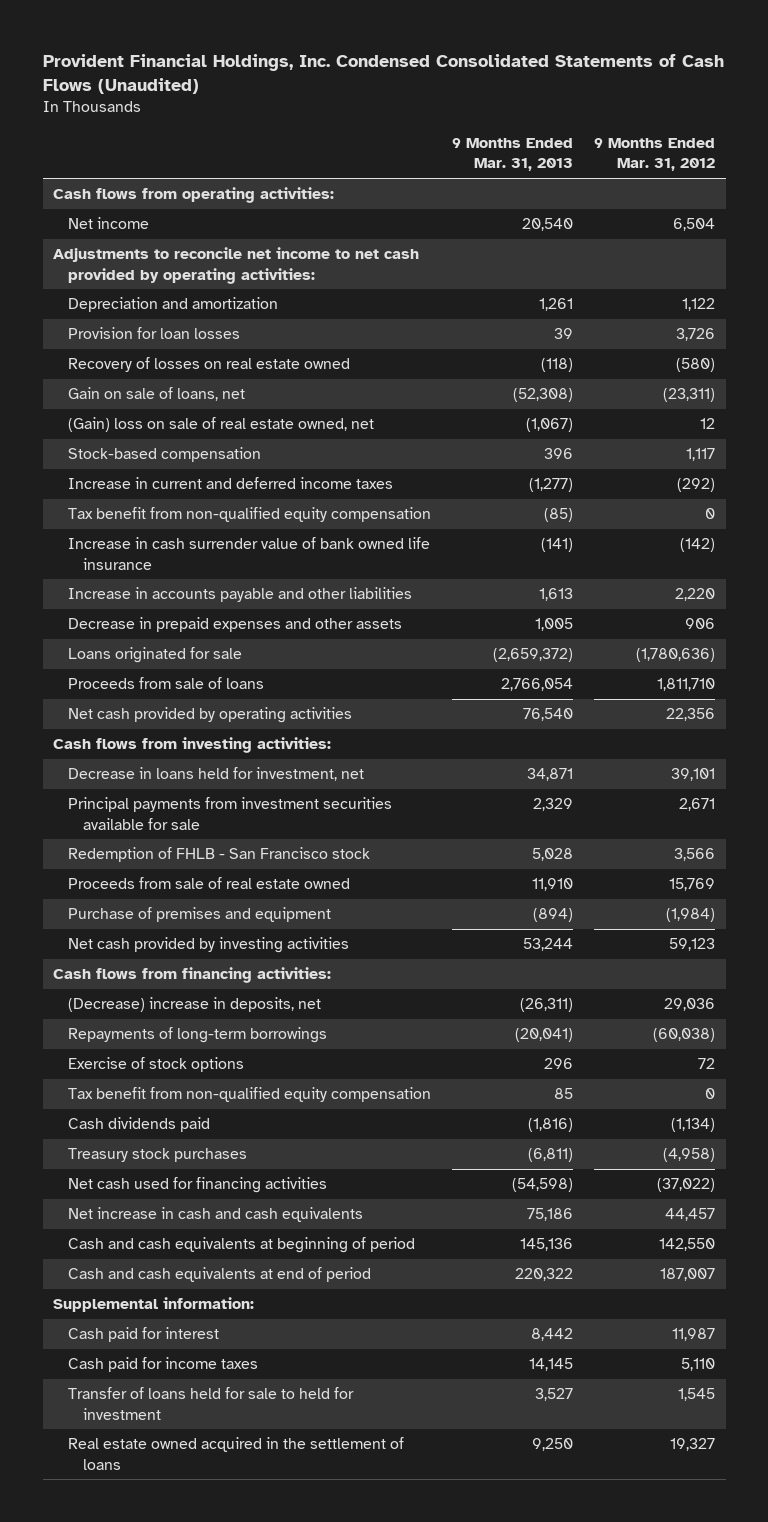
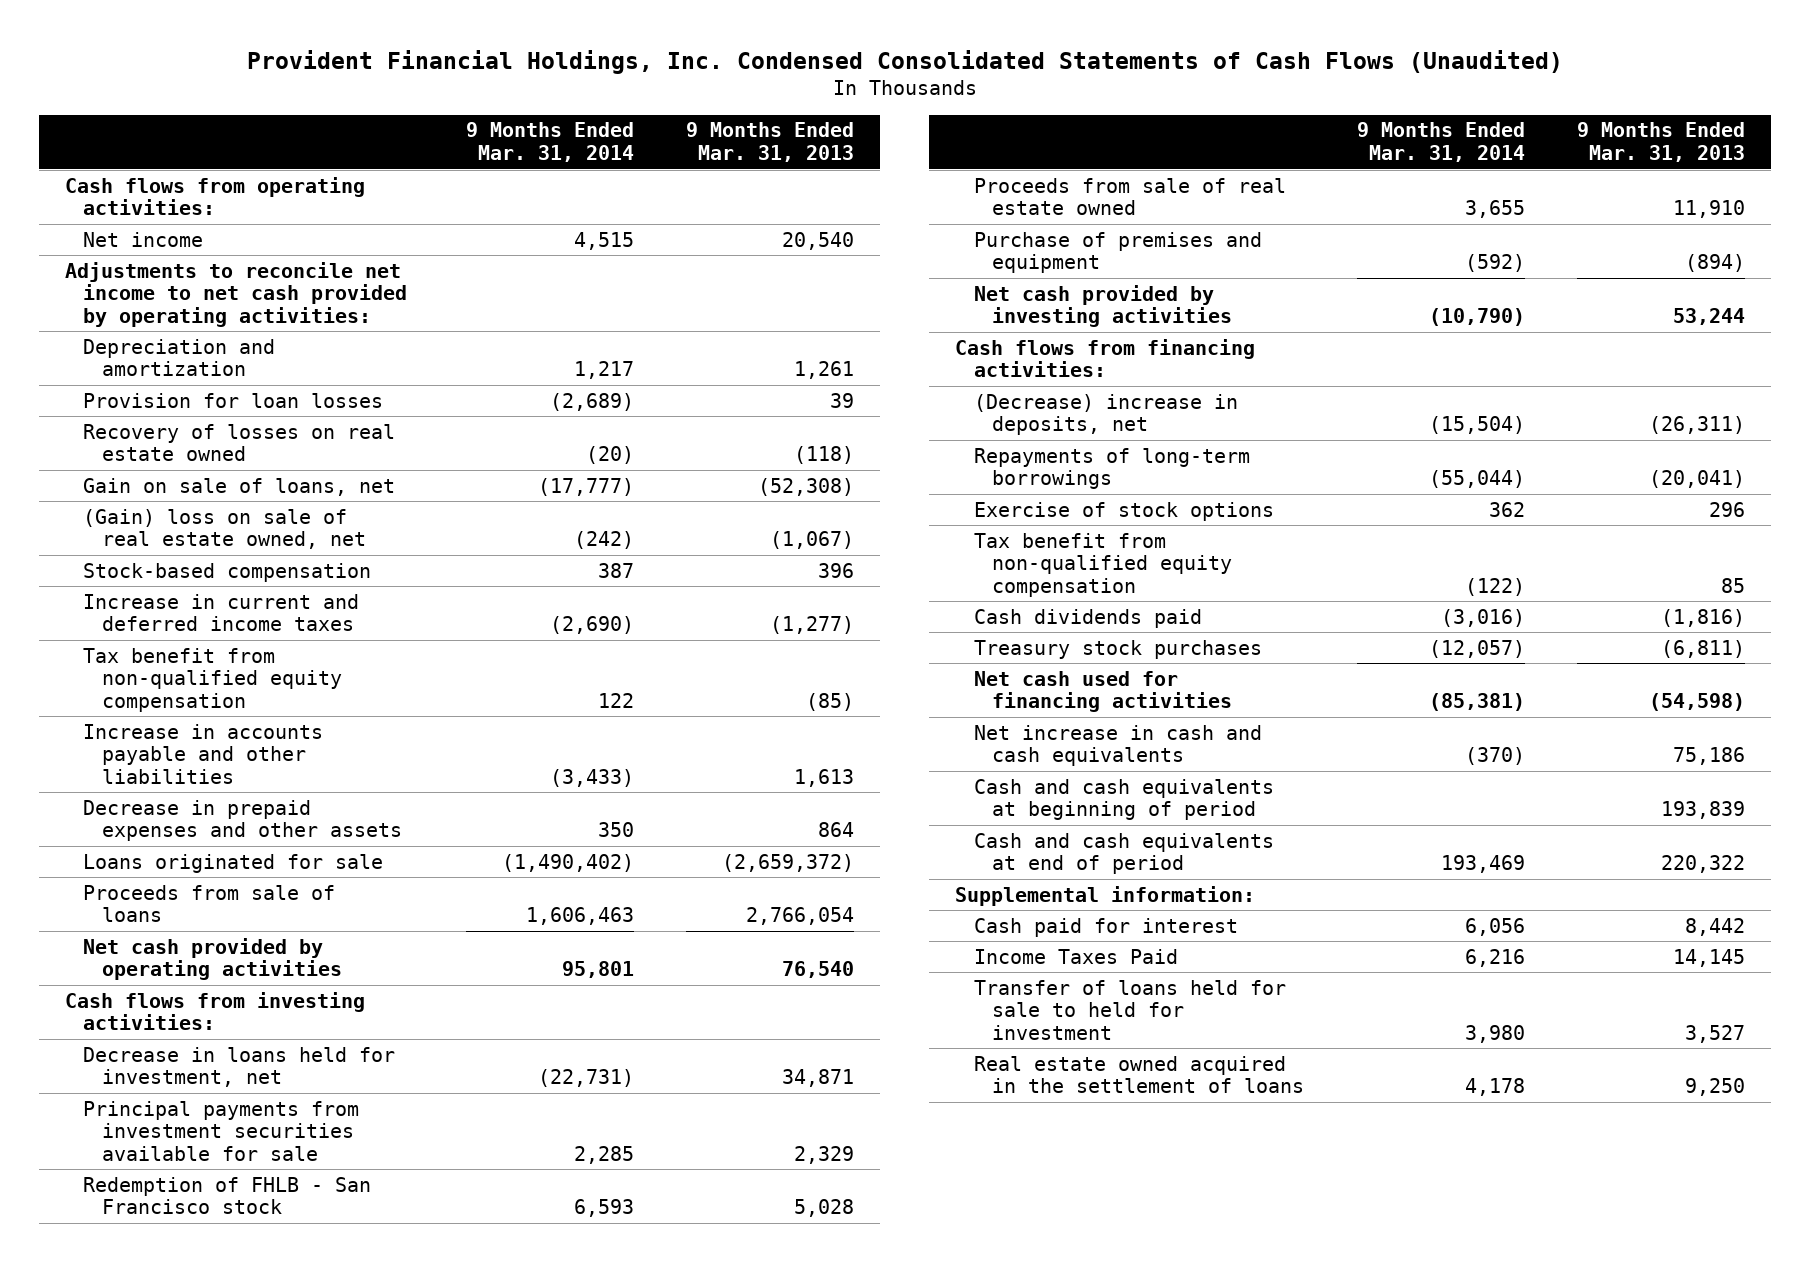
- | 9 Months Ended Mar. 31, 2013 | 9 Months Ended Mar. 31, 2012
+ | 9 Months Ended Mar. 31, 2014 | 9 Months Ended Mar. 31, 2013
- Increase in cash surrender value of bank owned life insurance | (141) | (142)
- Decrease in prepaid expenses and other assets | 1,005 | 906
+ Decrease in prepaid expenses and other assets | 350 | 864
- Cash and cash equivalents at beginning of period | 145,136 | 142,550
+ Cash and cash equivalents at beginning of period | | 193,839
- Cash paid for income taxes | 14,145 | 5,110
+ Income Taxes Paid | 6,216 | 14,145

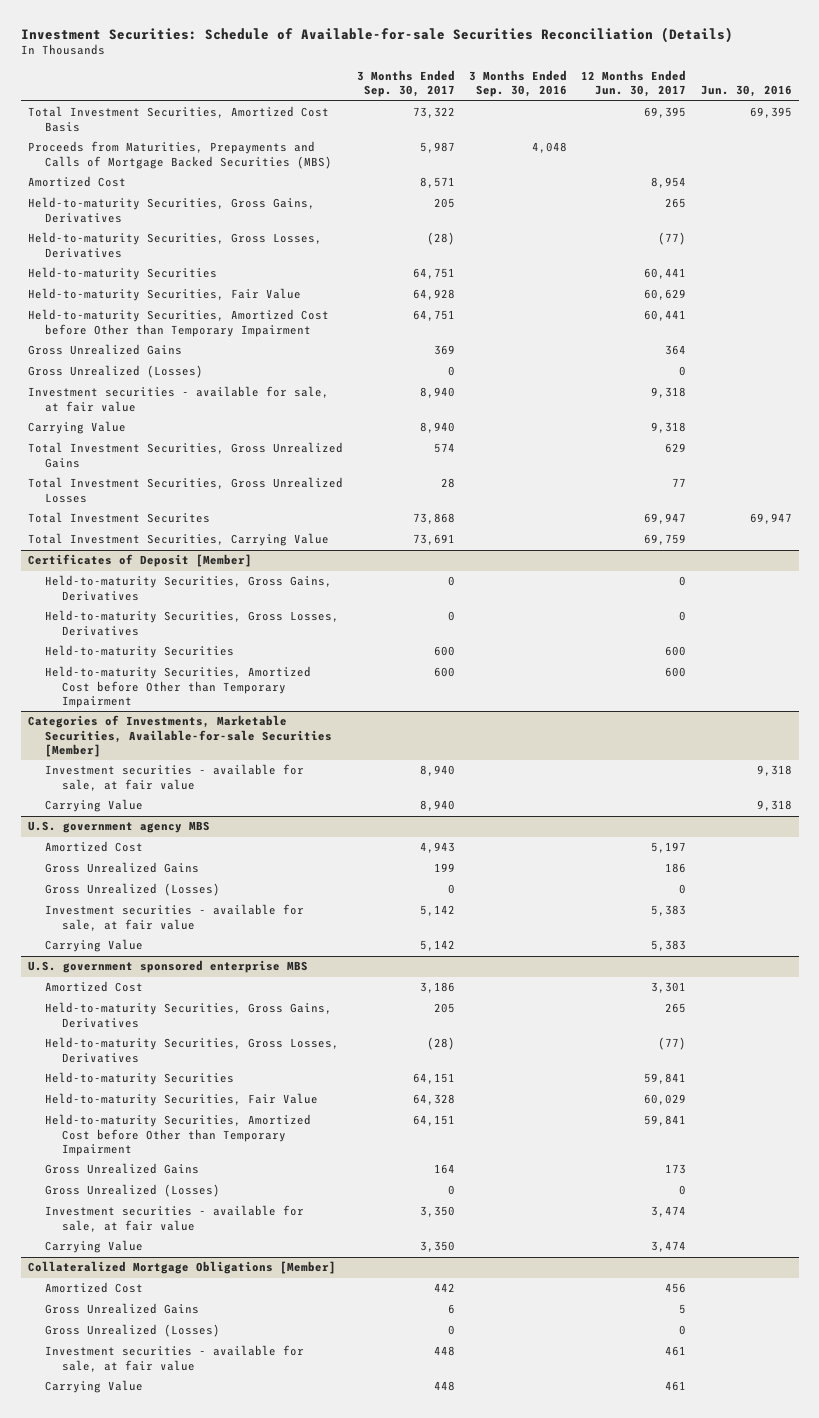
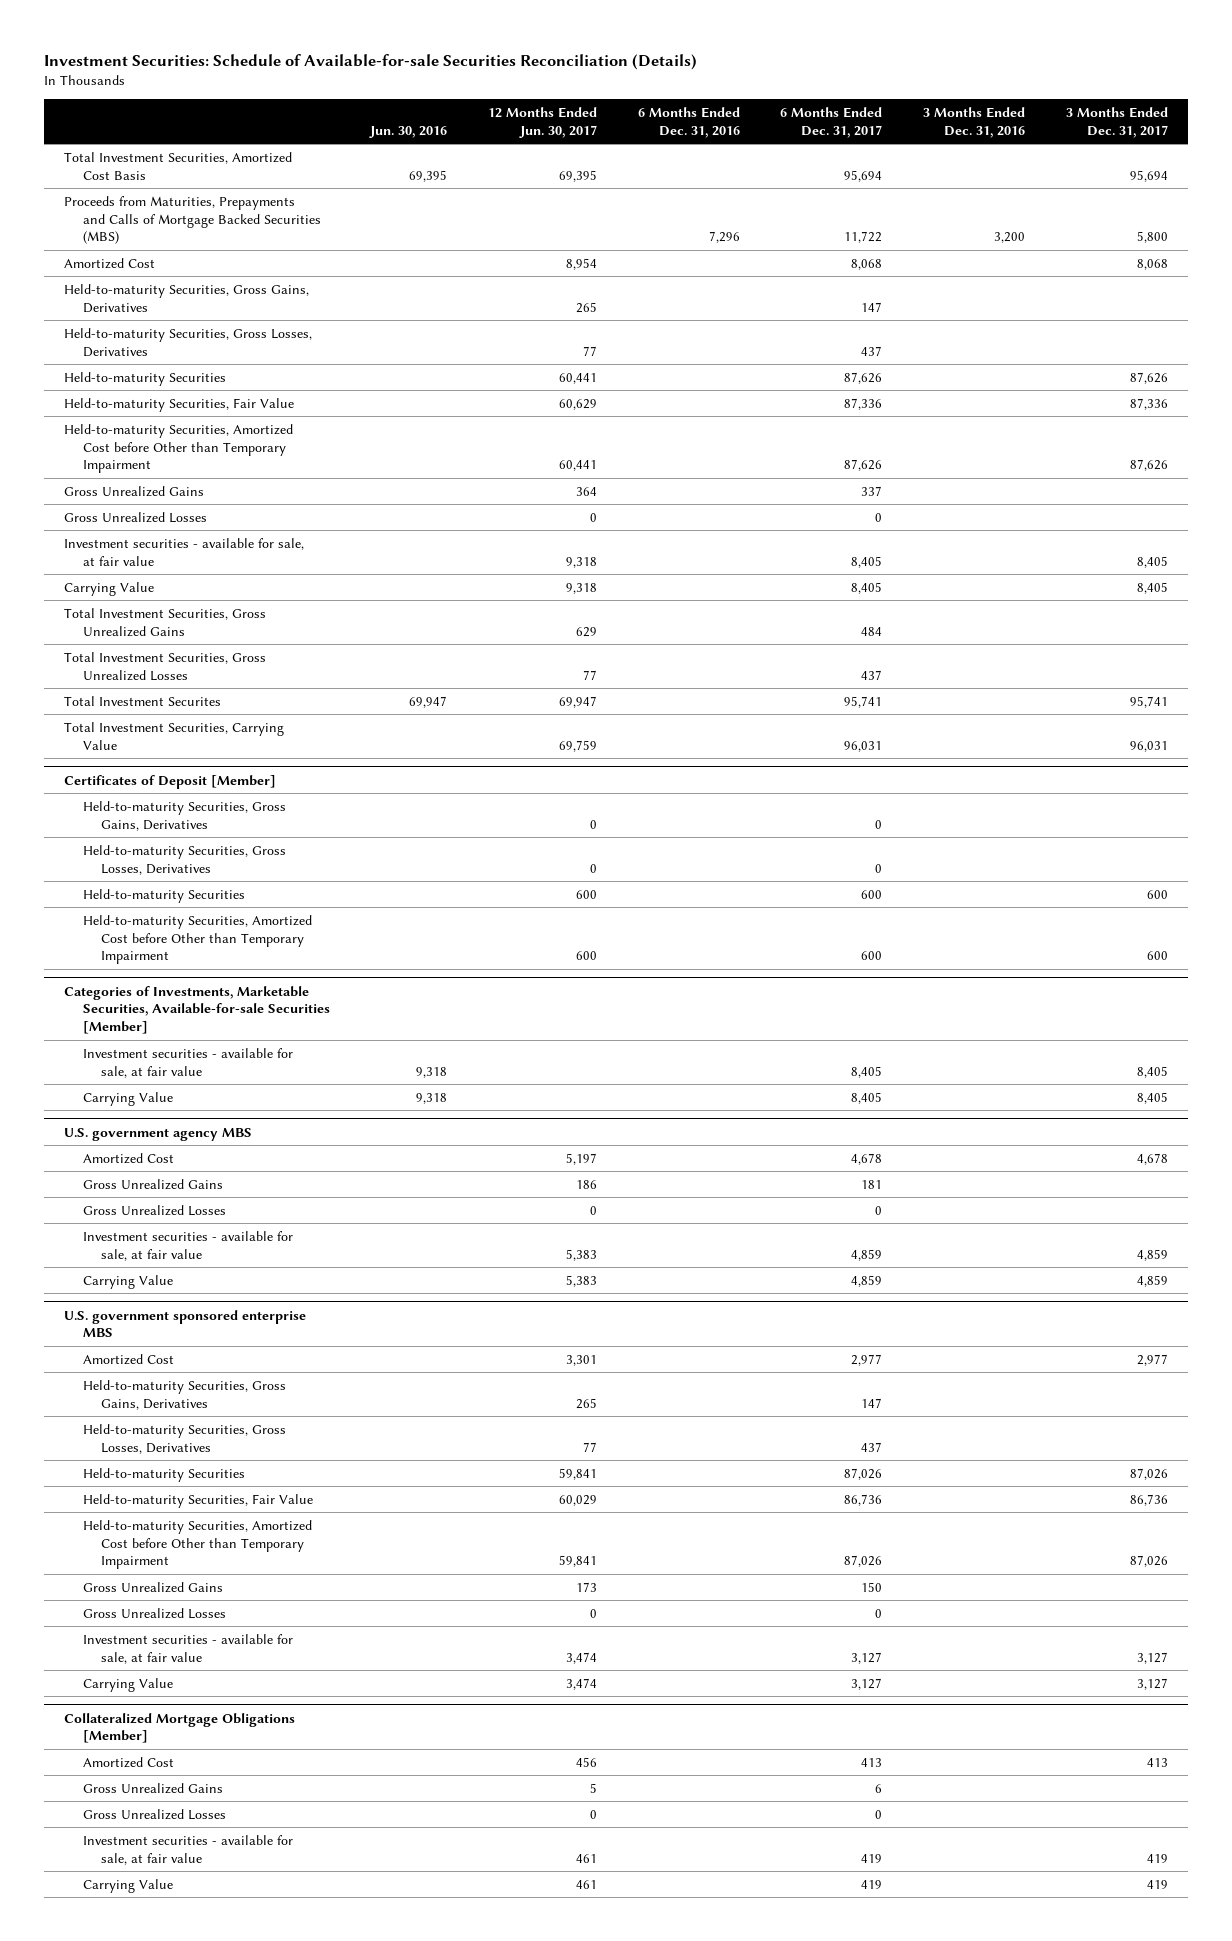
- | 3 Months Ended Sep. 30, 2017 | 3 Months Ended Sep. 30, 2016 | 12 Months Ended Jun. 30, 2017 | Jun. 30, 2016
+ | Jun. 30, 2016 | 12 Months Ended Jun. 30, 2017 | 6 Months Ended Dec. 31, 2016 | 6 Months Ended Dec. 31, 2017 | 3 Months Ended Dec. 31, 2016 | 3 Months Ended Dec. 31, 2017
- Held-to-maturity Securities, Gross Losses, Derivatives | (28) | | (77) |
+ Held-to-maturity Securities, Gross Losses, Derivatives | | 77 | | 437 | |
- Gross Unrealized (Losses) | 0 | | 0 |
+ Gross Unrealized Losses | | 0 | | 0 | |
@ U.S. government agency MBS
- Gross Unrealized (Losses) | 0 | | 0 |
+ Gross Unrealized Losses | | 0 | | 0 | |
@ U.S. government sponsored enterprise MBS
- Held-to-maturity Securities, Gross Losses, Derivatives | (28) | | (77) |
+ Held-to-maturity Securities, Gross Losses, Derivatives | | 77 | | 437 | |
- Gross Unrealized (Losses) | 0 | | 0 |
+ Gross Unrealized Losses | | 0 | | 0 | |
@ Collateralized Mortgage Obligations [Member]
- Gross Unrealized (Losses) | 0 | | 0 |
+ Gross Unrealized Losses | | 0 | | 0 | |

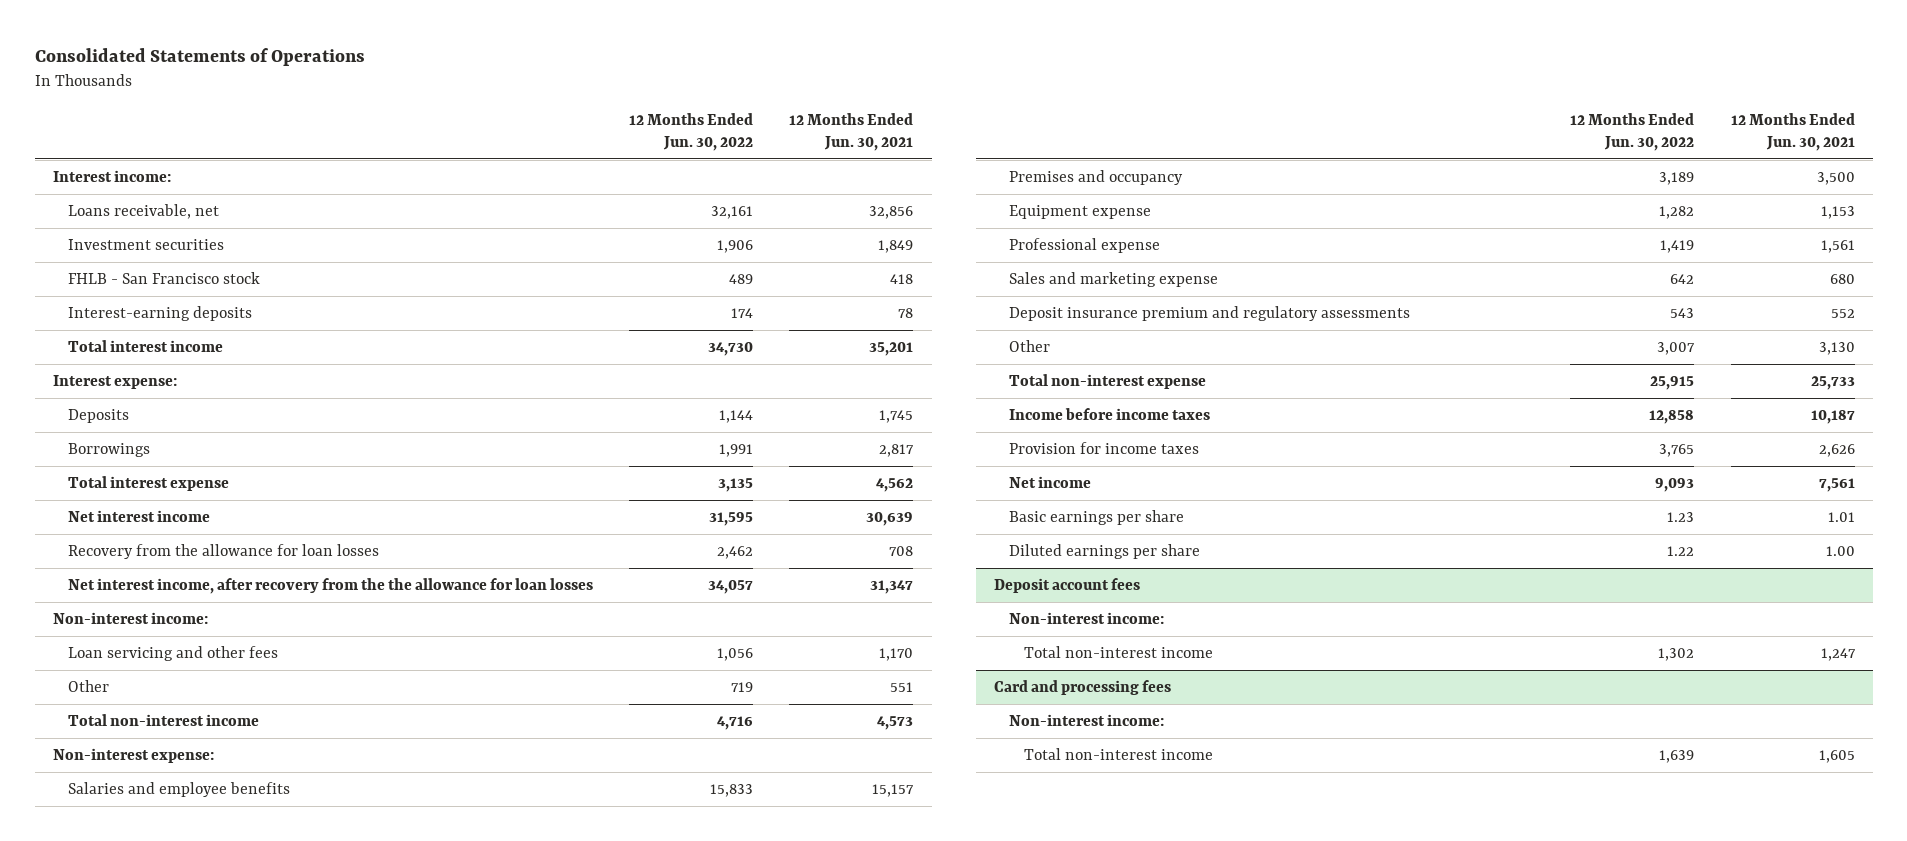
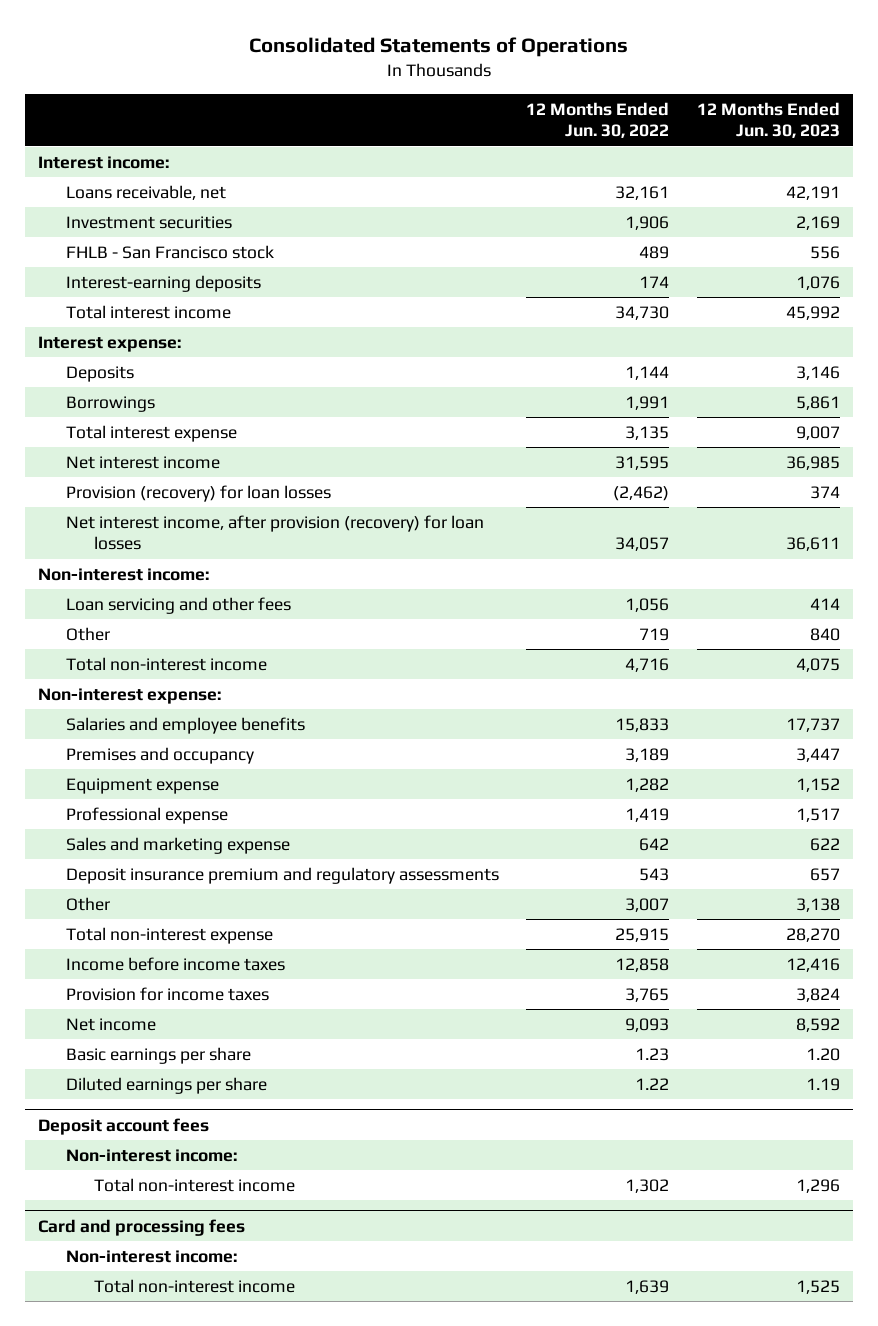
- | 12 Months Ended Jun. 30, 2022 | 12 Months Ended Jun. 30, 2021
+ | 12 Months Ended Jun. 30, 2022 | 12 Months Ended Jun. 30, 2023
- Recovery from the allowance for loan losses | 2,462 | 708
- Net interest income, after recovery from the the allowance for loan losses | 34,057 | 31,347
+ Provision (recovery) for loan losses | (2,462) | 374
+ Net interest income, after provision (recovery) for loan losses | 34,057 | 36,611

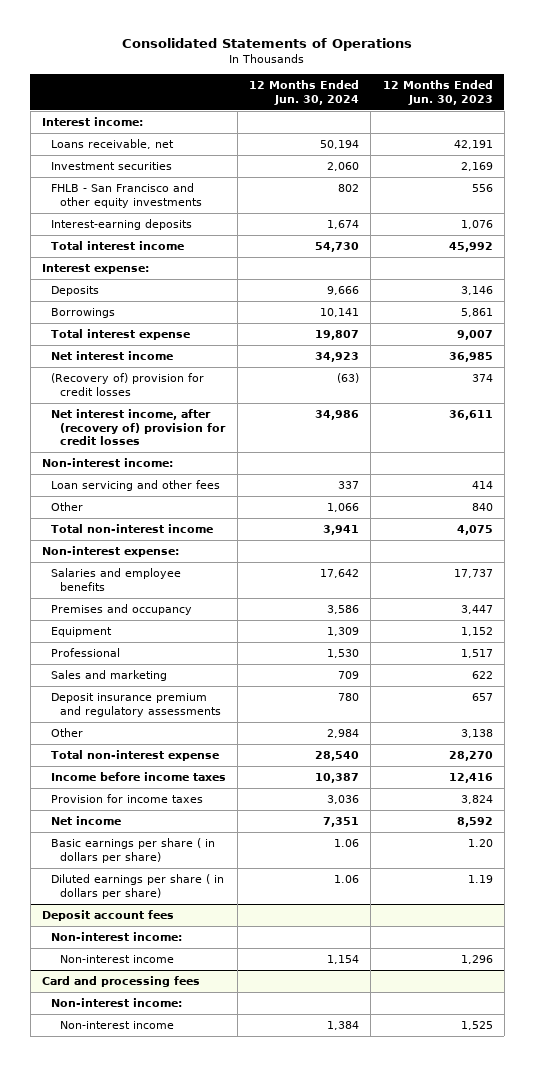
- | 12 Months Ended Jun. 30, 2022 | 12 Months Ended Jun. 30, 2023
+ | 12 Months Ended Jun. 30, 2024 | 12 Months Ended Jun. 30, 2023
- FHLB - San Francisco stock | 489 | 556
+ FHLB - San Francisco and other equity investments | 802 | 556
- Provision (recovery) for loan losses | (2,462) | 374
- Net interest income, after provision (recovery) for loan losses | 34,057 | 36,611
+ (Recovery of) provision for credit losses | (63) | 374
+ Net interest income, after (recovery of) provision for credit losses | 34,986 | 36,611
- Equipment expense | 1,282 | 1,152
- Professional expense | 1,419 | 1,517
- Sales and marketing expense | 642 | 622
+ Equipment | 1,309 | 1,152
+ Professional | 1,530 | 1,517
+ Sales and marketing | 709 | 622
- Basic earnings per share | 1.23 | 1.20
- Diluted earnings per share | 1.22 | 1.19
+ Basic earnings per share ( in dollars per share) | 1.06 | 1.20
+ Diluted earnings per share ( in dollars per share) | 1.06 | 1.19
@ Deposit account fees
- Total non-interest income | 1,302 | 1,296
+ Non-interest income | 1,154 | 1,296
@ Card and processing fees
- Total non-interest income | 1,639 | 1,525
+ Non-interest income | 1,384 | 1,525

